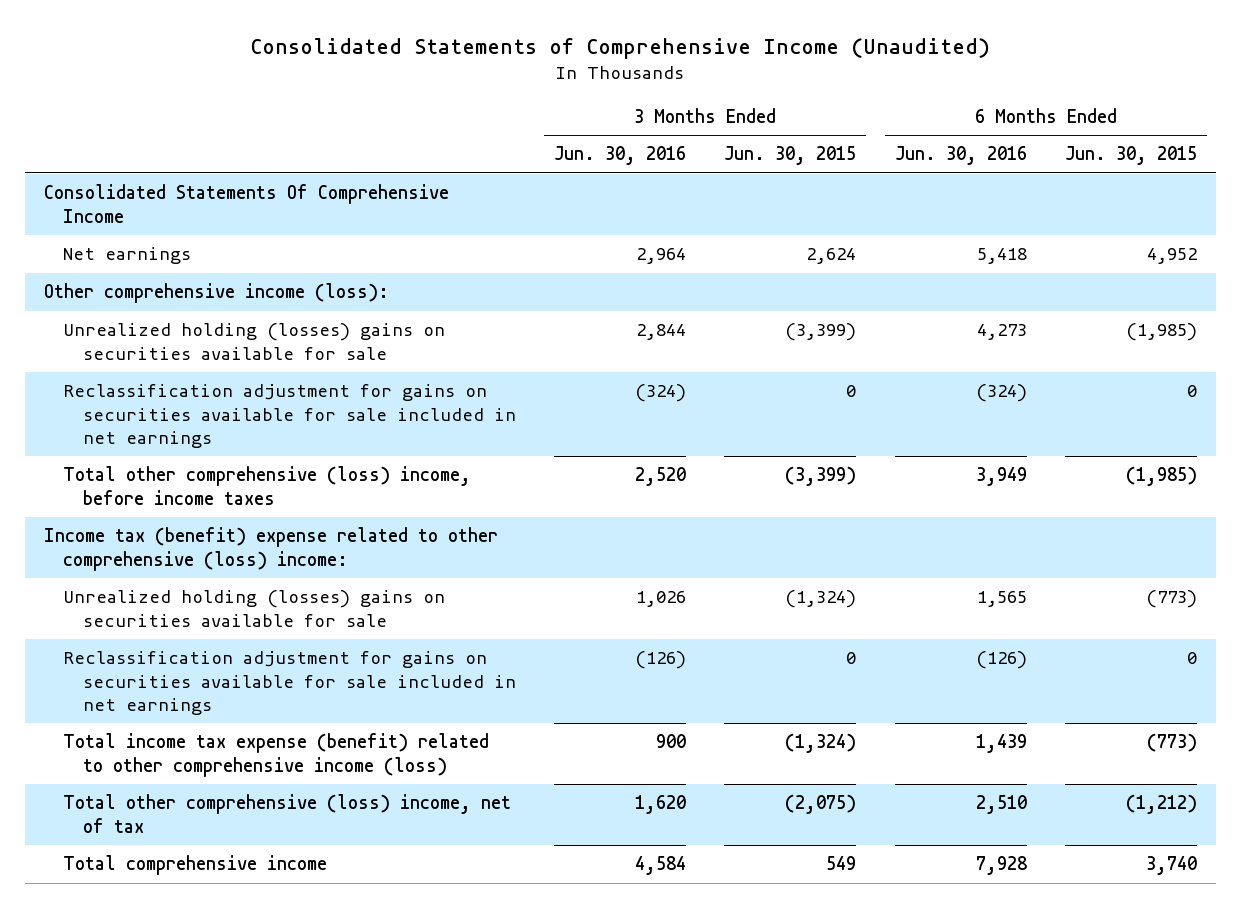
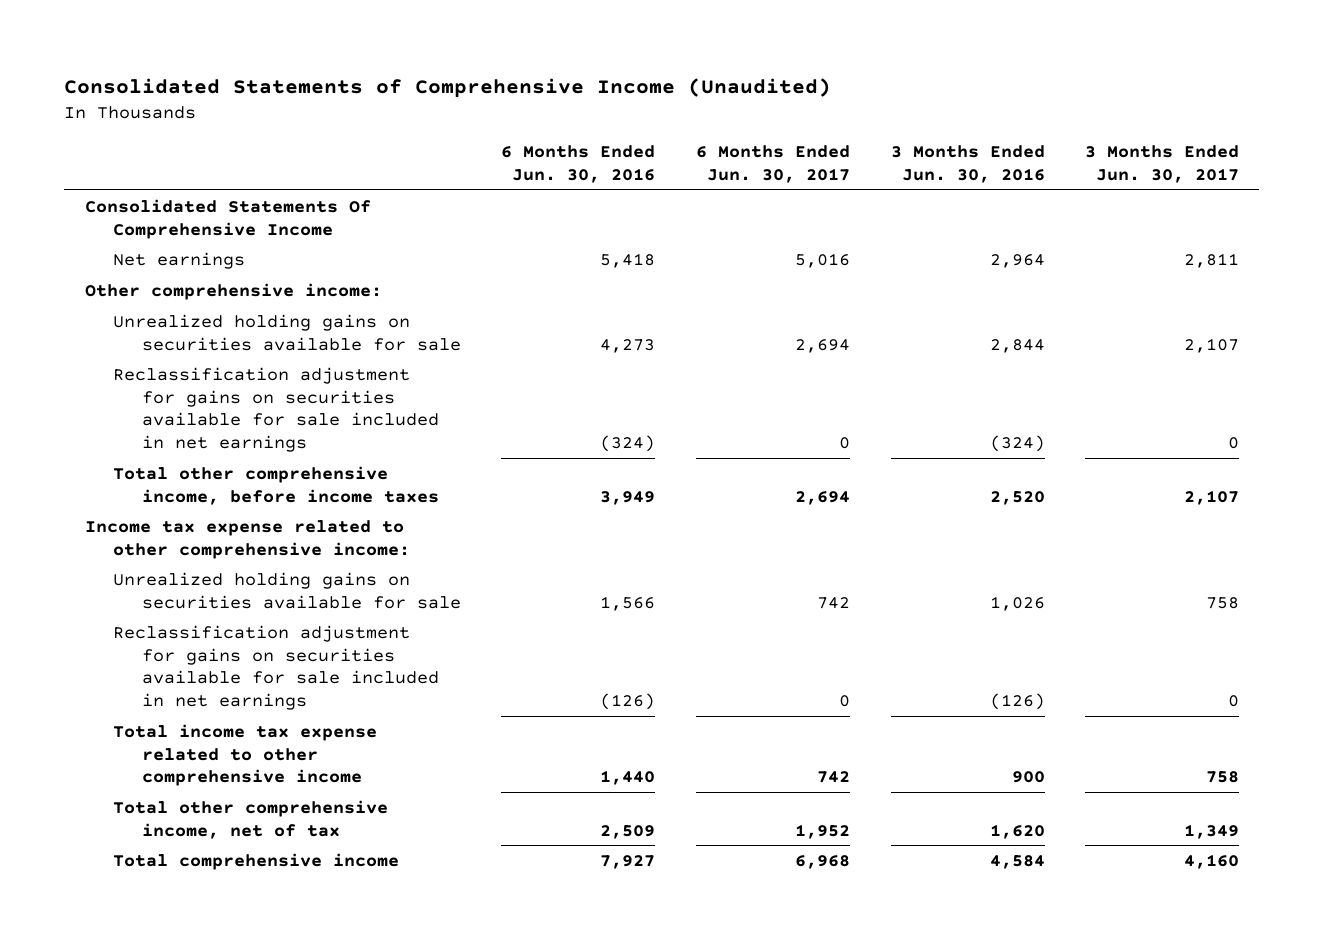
- | 3 Months Ended Jun. 30, 2016 | 3 Months Ended Jun. 30, 2015 | 6 Months Ended Jun. 30, 2016 | 6 Months Ended Jun. 30, 2015
+ | 6 Months Ended Jun. 30, 2016 | 6 Months Ended Jun. 30, 2017 | 3 Months Ended Jun. 30, 2016 | 3 Months Ended Jun. 30, 2017
- Other comprehensive income (loss):
- Unrealized holding (losses) gains on securities available for sale | 2,844 | (3,399) | 4,273 | (1,985)
+ Other comprehensive income:
+ Unrealized holding gains on securities available for sale | 4,273 | 2,694 | 2,844 | 2,107
- Total other comprehensive (loss) income, before income taxes | 2,520 | (3,399) | 3,949 | (1,985)
- Income tax (benefit) expense related to other comprehensive (loss) income:
- Unrealized holding (losses) gains on securities available for sale | 1,026 | (1,324) | 1,565 | (773)
+ Total other comprehensive income, before income taxes | 3,949 | 2,694 | 2,520 | 2,107
+ Income tax expense related to other comprehensive income:
+ Unrealized holding gains on securities available for sale | 1,566 | 742 | 1,026 | 758
- Total income tax expense (benefit) related to other comprehensive income (loss) | 900 | (1,324) | 1,439 | (773)
- Total other comprehensive (loss) income, net of tax | 1,620 | (2,075) | 2,510 | (1,212)
- Total comprehensive income | 4,584 | 549 | 7,928 | 3,740
+ Total income tax expense related to other comprehensive income | 1,440 | 742 | 900 | 758
+ Total other comprehensive income, net of tax | 2,509 | 1,952 | 1,620 | 1,349
+ Total comprehensive income | 7,927 | 6,968 | 4,584 | 4,160

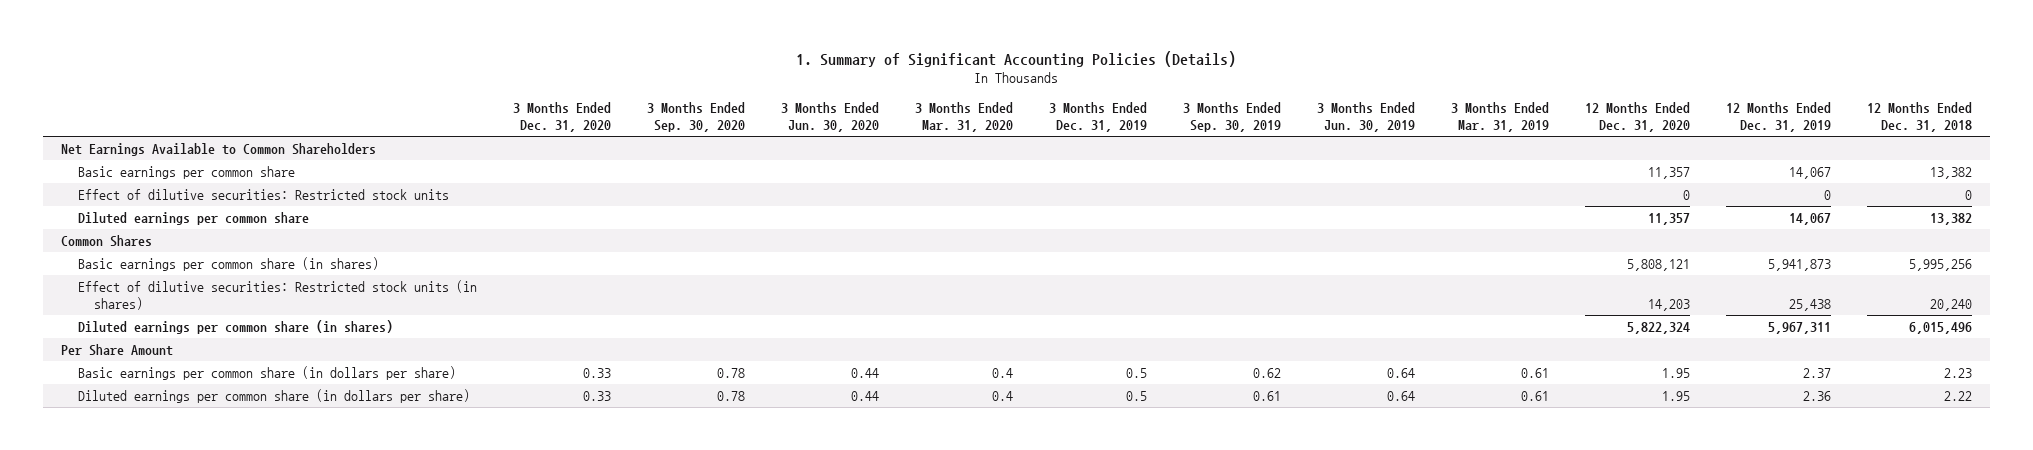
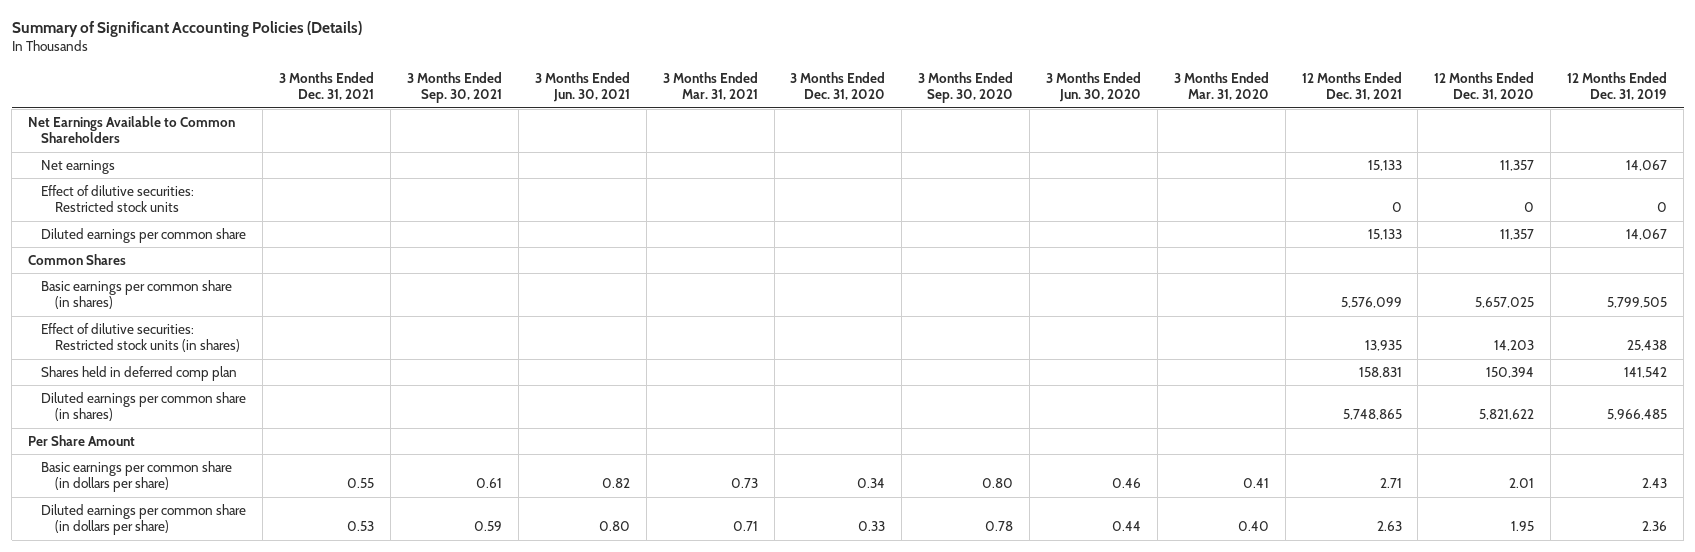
- 1. Summary of Significant Accounting Policies (Details)
+ Summary of Significant Accounting Policies (Details)
- | 3 Months Ended Dec. 31, 2020 | 3 Months Ended Sep. 30, 2020 | 3 Months Ended Jun. 30, 2020 | 3 Months Ended Mar. 31, 2020 | 3 Months Ended Dec. 31, 2019 | 3 Months Ended Sep. 30, 2019 | 3 Months Ended Jun. 30, 2019 | 3 Months Ended Mar. 31, 2019 | 12 Months Ended Dec. 31, 2020 | 12 Months Ended Dec. 31, 2019 | 12 Months Ended Dec. 31, 2018
+ | 3 Months Ended Dec. 31, 2021 | 3 Months Ended Sep. 30, 2021 | 3 Months Ended Jun. 30, 2021 | 3 Months Ended Mar. 31, 2021 | 3 Months Ended Dec. 31, 2020 | 3 Months Ended Sep. 30, 2020 | 3 Months Ended Jun. 30, 2020 | 3 Months Ended Mar. 31, 2020 | 12 Months Ended Dec. 31, 2021 | 12 Months Ended Dec. 31, 2020 | 12 Months Ended Dec. 31, 2019
- Basic earnings per common share | | | | | | | | | 11,357 | 14,067 | 13,382
+ Net earnings | | | | | | | | | 15,133 | 11,357 | 14,067
- Basic earnings per common share (in shares) | | | | | | | | | 5,808,121 | 5,941,873 | 5,995,256
+ Basic earnings per common share (in shares) | | | | | | | | | 5,576,099 | 5,657,025 | 5,799,505
- Diluted earnings per common share (in shares) | | | | | | | | | 5,822,324 | 5,967,311 | 6,015,496
+ Shares held in deferred comp plan | | | | | | | | | 158,831 | 150,394 | 141,542
+ Diluted earnings per common share (in shares) | | | | | | | | | 5,748,865 | 5,821,622 | 5,966,485
- Basic earnings per common share (in dollars per share) | 0.33 | 0.78 | 0.44 | 0.4 | 0.5 | 0.62 | 0.64 | 0.61 | 1.95 | 2.37 | 2.23
- Diluted earnings per common share (in dollars per share) | 0.33 | 0.78 | 0.44 | 0.4 | 0.5 | 0.61 | 0.64 | 0.61 | 1.95 | 2.36 | 2.22
+ Basic earnings per common share (in dollars per share) | 0.55 | 0.61 | 0.82 | 0.73 | 0.34 | 0.80 | 0.46 | 0.41 | 2.71 | 2.01 | 2.43
+ Diluted earnings per common share (in dollars per share) | 0.53 | 0.59 | 0.80 | 0.71 | 0.33 | 0.78 | 0.44 | 0.40 | 2.63 | 1.95 | 2.36

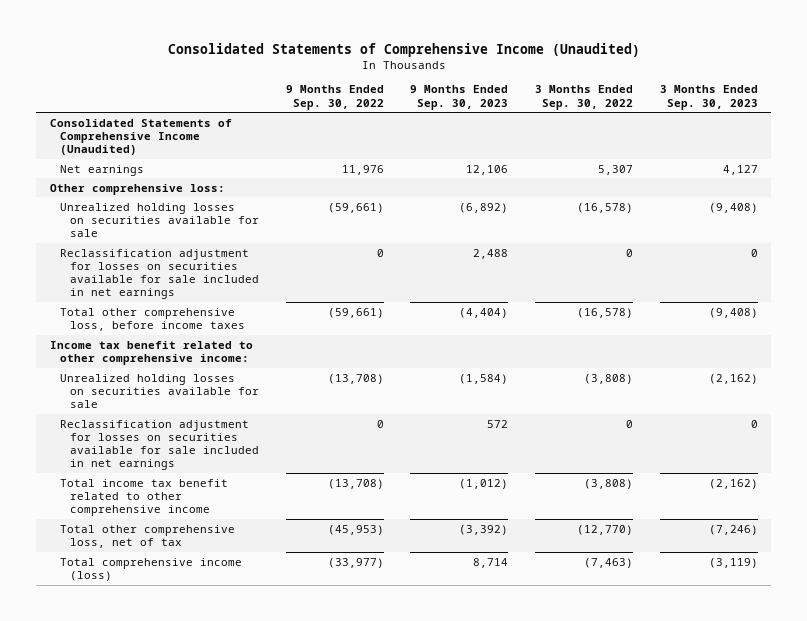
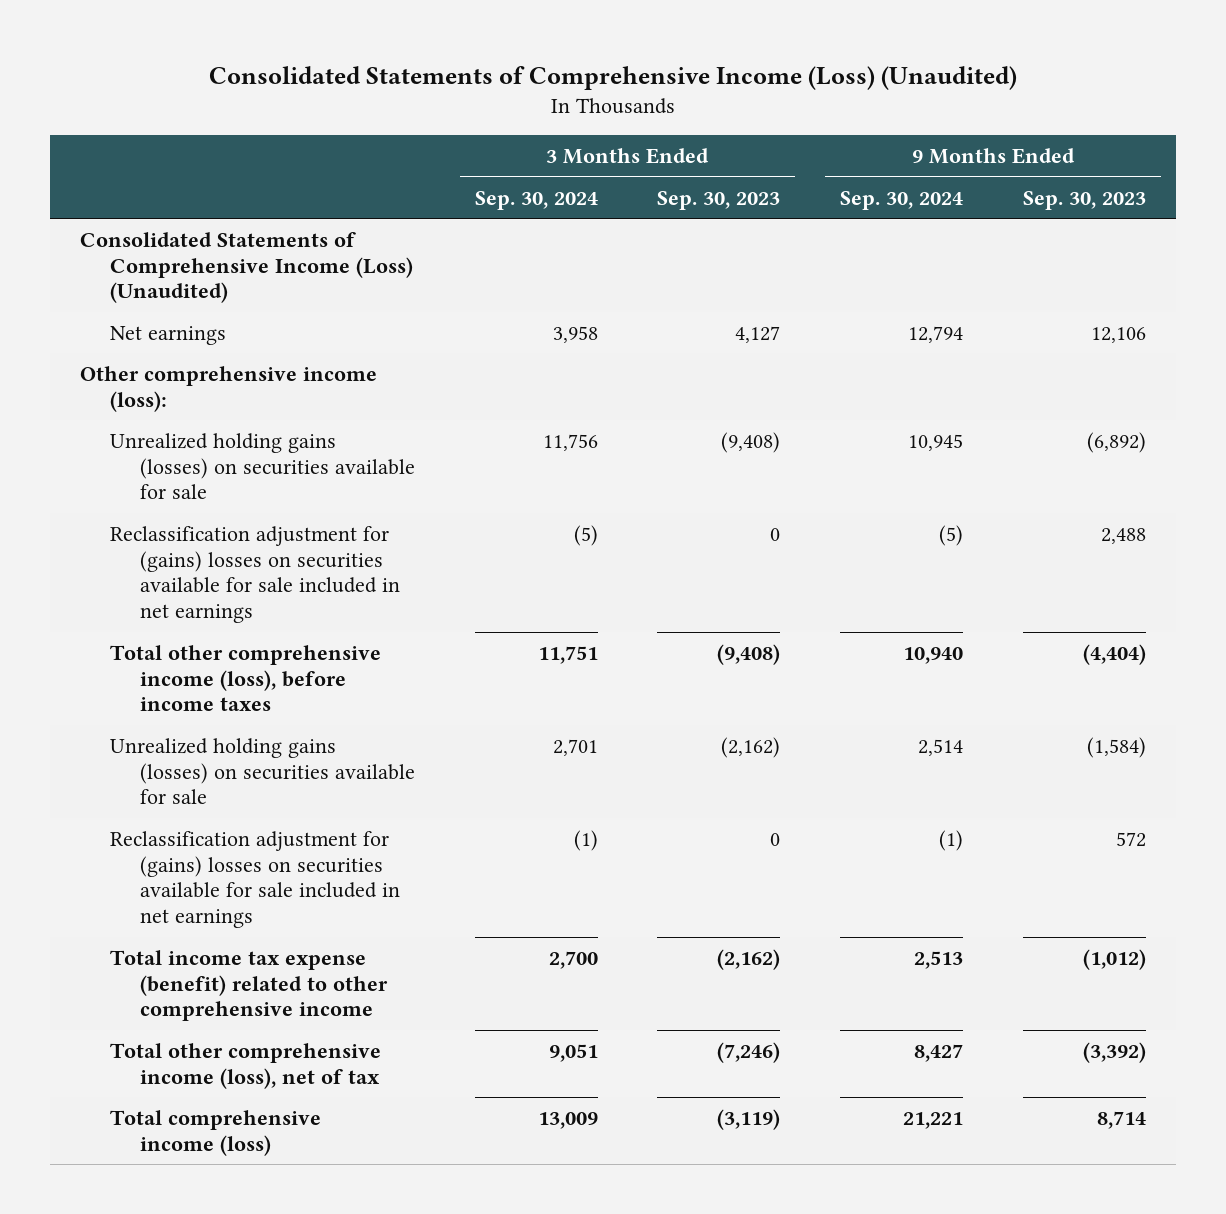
- Consolidated Statements of Comprehensive Income (Unaudited)
+ Consolidated Statements of Comprehensive Income (Loss) (Unaudited)
- | 9 Months Ended Sep. 30, 2022 | 9 Months Ended Sep. 30, 2023 | 3 Months Ended Sep. 30, 2022 | 3 Months Ended Sep. 30, 2023
+ | 3 Months Ended Sep. 30, 2024 | 3 Months Ended Sep. 30, 2023 | 9 Months Ended Sep. 30, 2024 | 9 Months Ended Sep. 30, 2023
- Consolidated Statements of Comprehensive Income (Unaudited)
+ Consolidated Statements of Comprehensive Income (Loss) (Unaudited)
- Other comprehensive loss:
- Unrealized holding losses on securities available for sale | (59,661) | (6,892) | (16,578) | (9,408)
- Reclassification adjustment for losses on securities available for sale included in net earnings | 0 | 2,488 | 0 | 0
- Total other comprehensive loss, before income taxes | (59,661) | (4,404) | (16,578) | (9,408)
- Income tax benefit related to other comprehensive income:
- Unrealized holding losses on securities available for sale | (13,708) | (1,584) | (3,808) | (2,162)
- Reclassification adjustment for losses on securities available for sale included in net earnings | 0 | 572 | 0 | 0
- Total income tax benefit related to other comprehensive income | (13,708) | (1,012) | (3,808) | (2,162)
- Total other comprehensive loss, net of tax | (45,953) | (3,392) | (12,770) | (7,246)
+ Other comprehensive income (loss):
+ Unrealized holding gains (losses) on securities available for sale | 11,756 | (9,408) | 10,945 | (6,892)
+ Reclassification adjustment for (gains) losses on securities available for sale included in net earnings | (5) | 0 | (5) | 2,488
+ Total other comprehensive income (loss), before income taxes | 11,751 | (9,408) | 10,940 | (4,404)
+ Unrealized holding gains (losses) on securities available for sale | 2,701 | (2,162) | 2,514 | (1,584)
+ Reclassification adjustment for (gains) losses on securities available for sale included in net earnings | (1) | 0 | (1) | 572
+ Total income tax expense (benefit) related to other comprehensive income | 2,700 | (2,162) | 2,513 | (1,012)
+ Total other comprehensive income (loss), net of tax | 9,051 | (7,246) | 8,427 | (3,392)

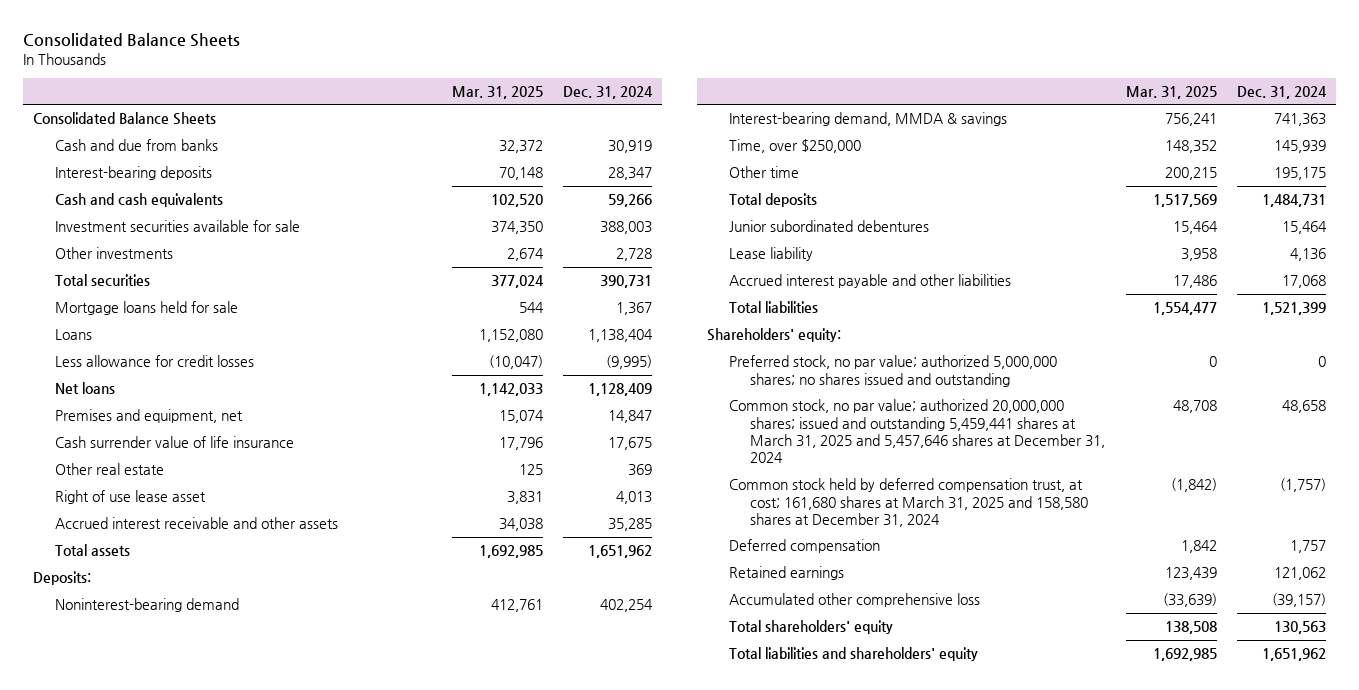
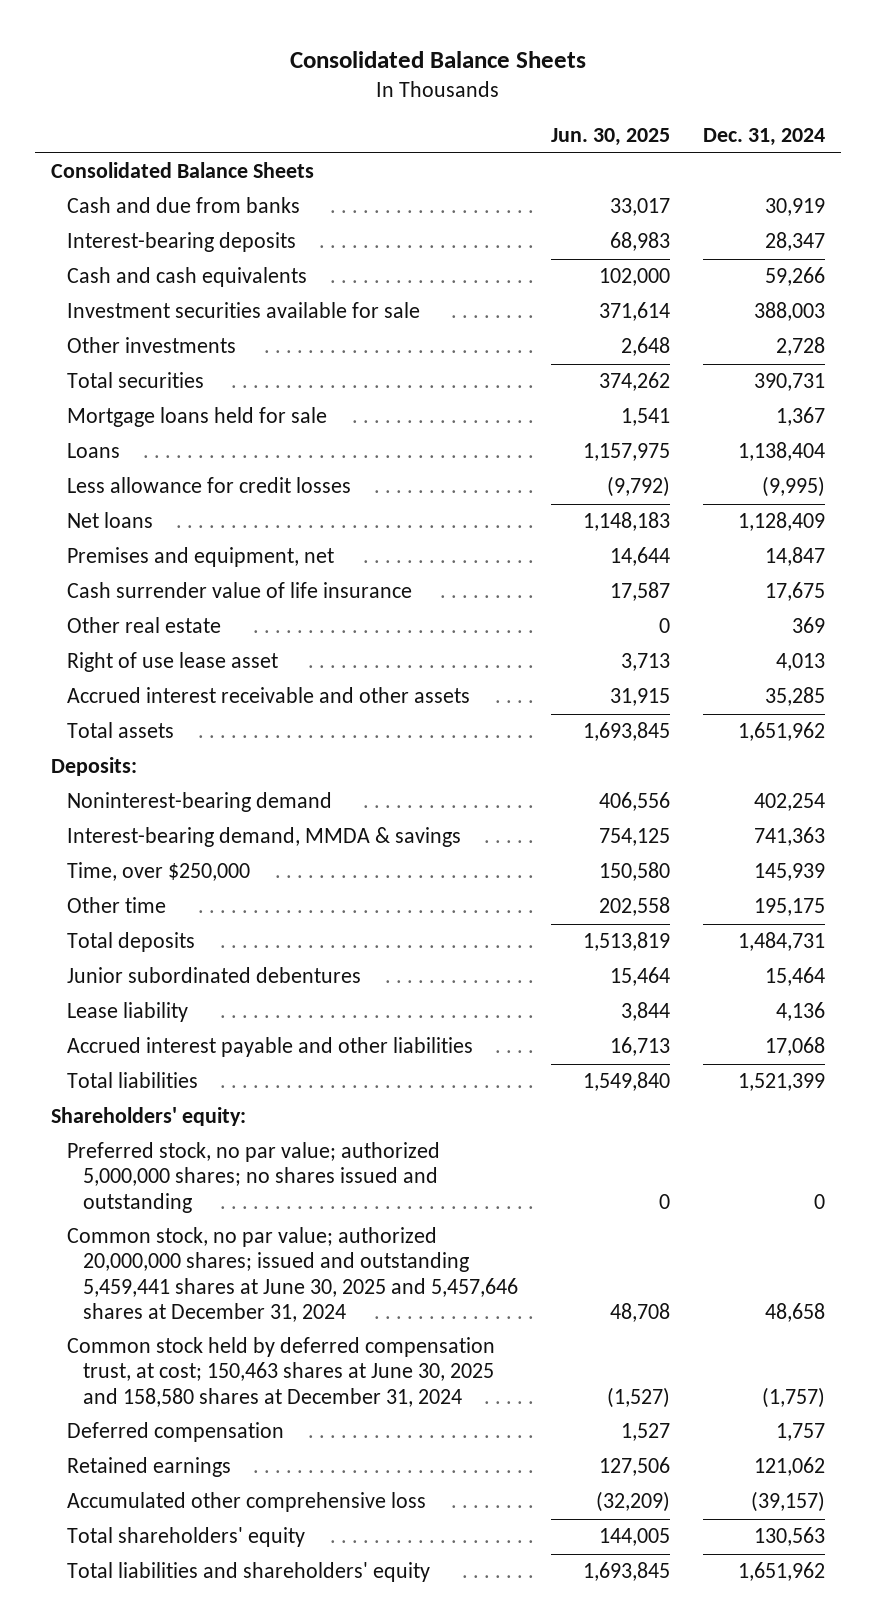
- | Mar. 31, 2025 | Dec. 31, 2024
+ | Jun. 30, 2025 | Dec. 31, 2024
- Common stock, no par value; authorized 20,000,000 shares; issued and outstanding 5,459,441 shares at March 31, 2025 and 5,457,646 shares at December 31, 2024 | 48,708 | 48,658
- Common stock held by deferred compensation trust, at cost; 161,680 shares at March 31, 2025 and 158,580 shares at December 31, 2024 | (1,842) | (1,757)
+ Common stock, no par value; authorized 20,000,000 shares; issued and outstanding 5,459,441 shares at June 30, 2025 and 5,457,646 shares at December 31, 2024 | 48,708 | 48,658
+ Common stock held by deferred compensation trust, at cost; 150,463 shares at June 30, 2025 and 158,580 shares at December 31, 2024 | (1,527) | (1,757)

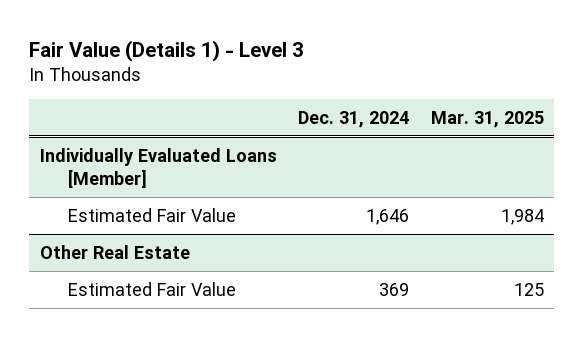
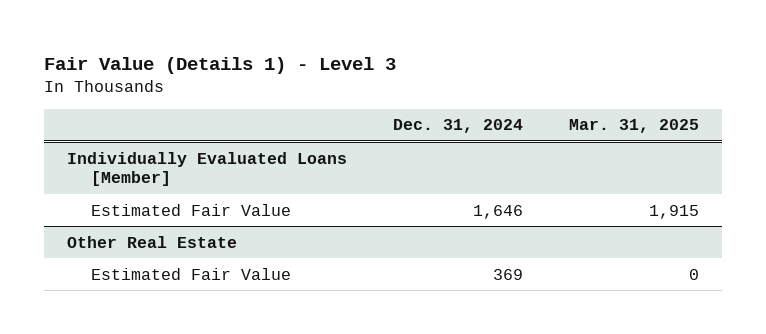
@ Individually Evaluated Loans [Member]
- Estimated Fair Value | 1,646 | 1,984
+ Estimated Fair Value | 1,646 | 1,915
@ Other Real Estate
- Estimated Fair Value | 369 | 125
+ Estimated Fair Value | 369 | 0

